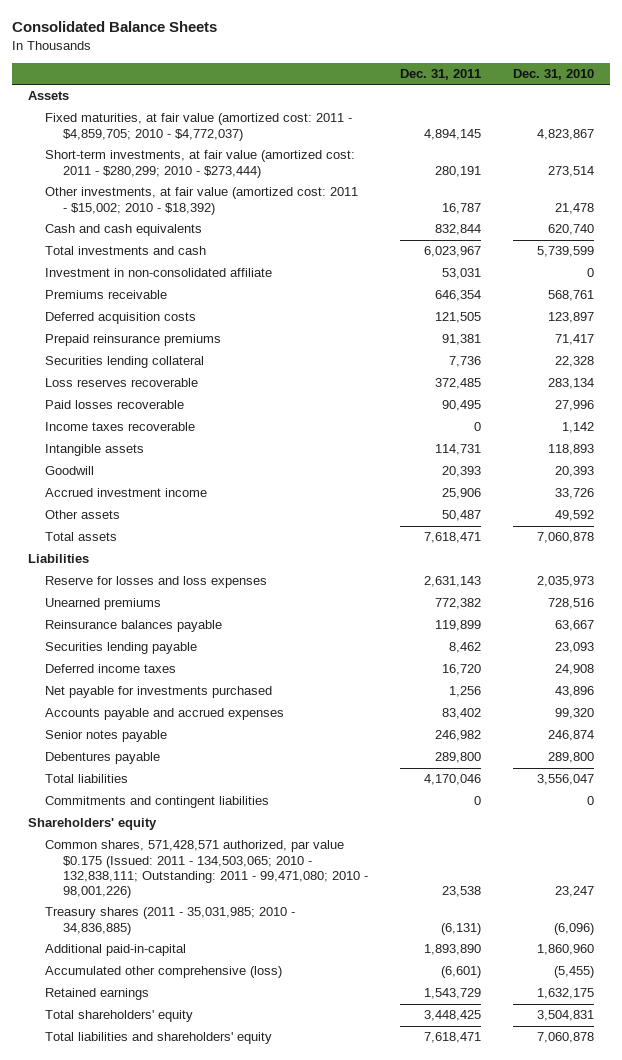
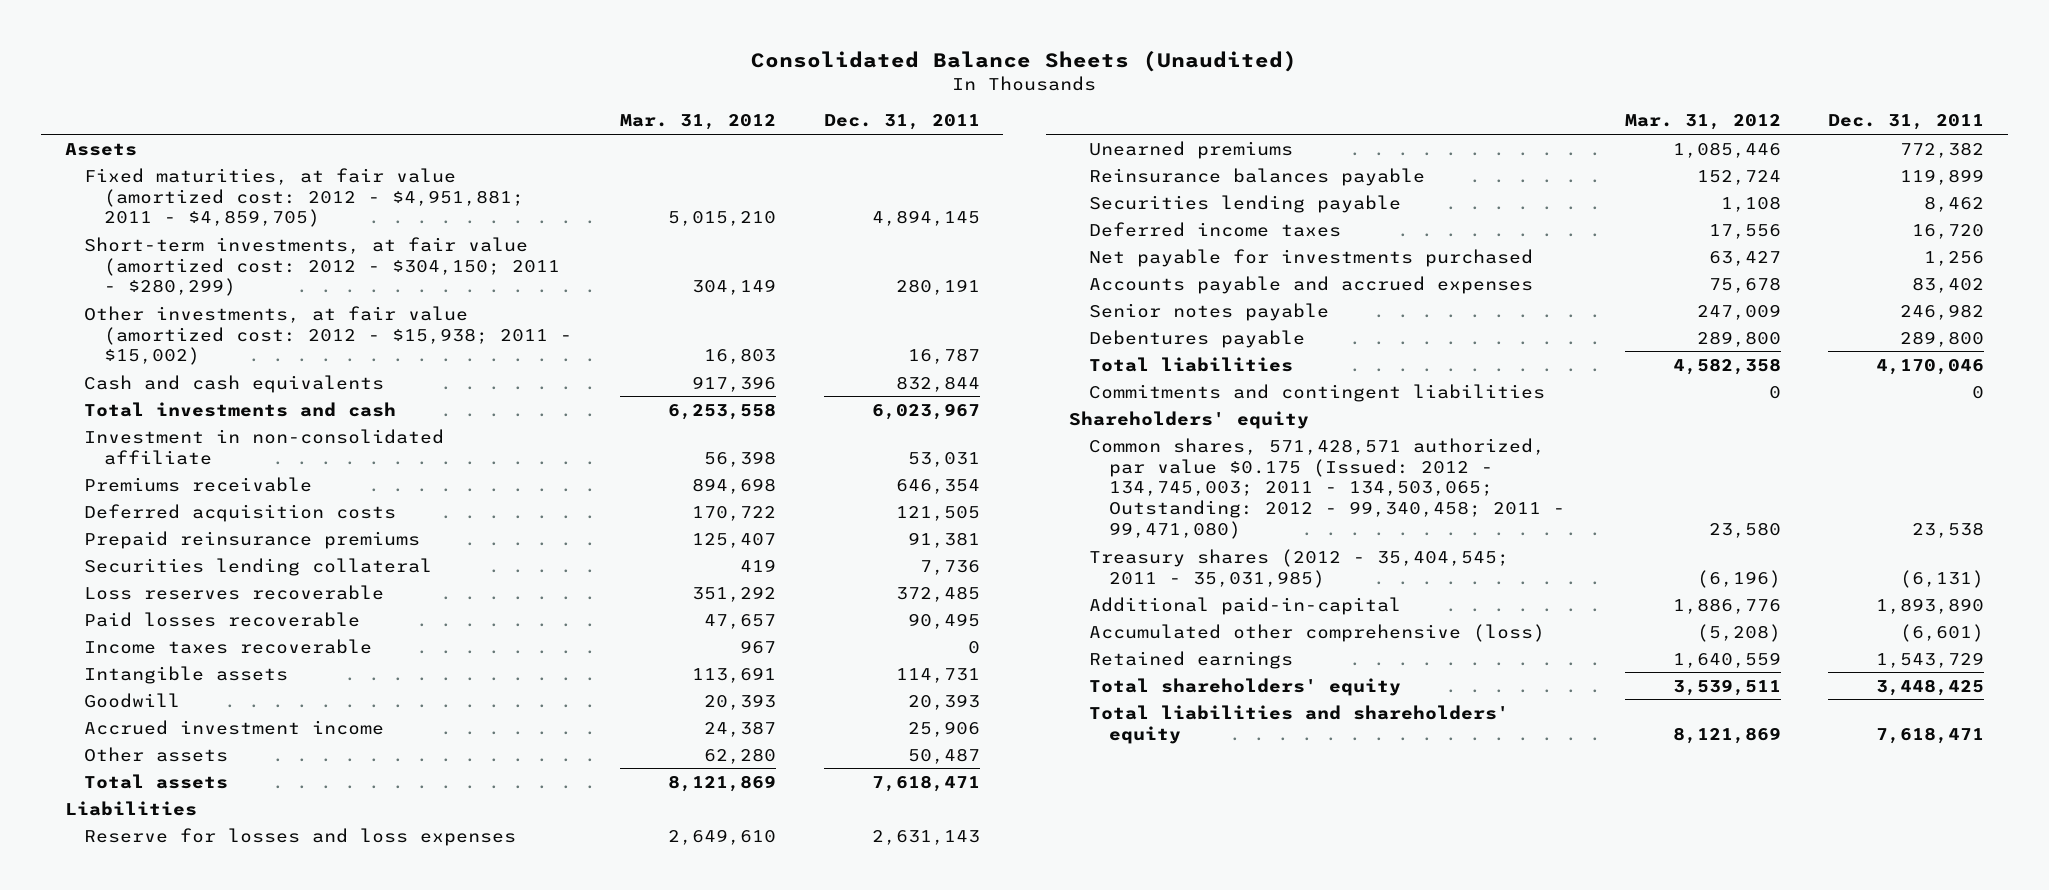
- Consolidated Balance Sheets
+ Consolidated Balance Sheets (Unaudited)
- | Dec. 31, 2011 | Dec. 31, 2010
+ | Mar. 31, 2012 | Dec. 31, 2011
- Fixed maturities, at fair value (amortized cost: 2011 - $4,859,705; 2010 - $4,772,037) | 4,894,145 | 4,823,867
- Short-term investments, at fair value (amortized cost: 2011 - $280,299; 2010 - $273,444) | 280,191 | 273,514
- Other investments, at fair value (amortized cost: 2011 - $15,002; 2010 - $18,392) | 16,787 | 21,478
+ Fixed maturities, at fair value (amortized cost: 2012 - $4,951,881; 2011 - $4,859,705) | 5,015,210 | 4,894,145
+ Short-term investments, at fair value (amortized cost: 2012 - $304,150; 2011 - $280,299) | 304,149 | 280,191
+ Other investments, at fair value (amortized cost: 2012 - $15,938; 2011 - $15,002) | 16,803 | 16,787
- Common shares, 571,428,571 authorized, par value $0.175 (Issued: 2011 - 134,503,065; 2010 - 132,838,111; Outstanding: 2011 - 99,471,080; 2010 - 98,001,226) | 23,538 | 23,247
- Treasury shares (2011 - 35,031,985; 2010 - 34,836,885) | (6,131) | (6,096)
+ Common shares, 571,428,571 authorized, par value $0.175 (Issued: 2012 - 134,745,003; 2011 - 134,503,065; Outstanding: 2012 - 99,340,458; 2011 - 99,471,080) | 23,580 | 23,538
+ Treasury shares (2012 - 35,404,545; 2011 - 35,031,985) | (6,196) | (6,131)

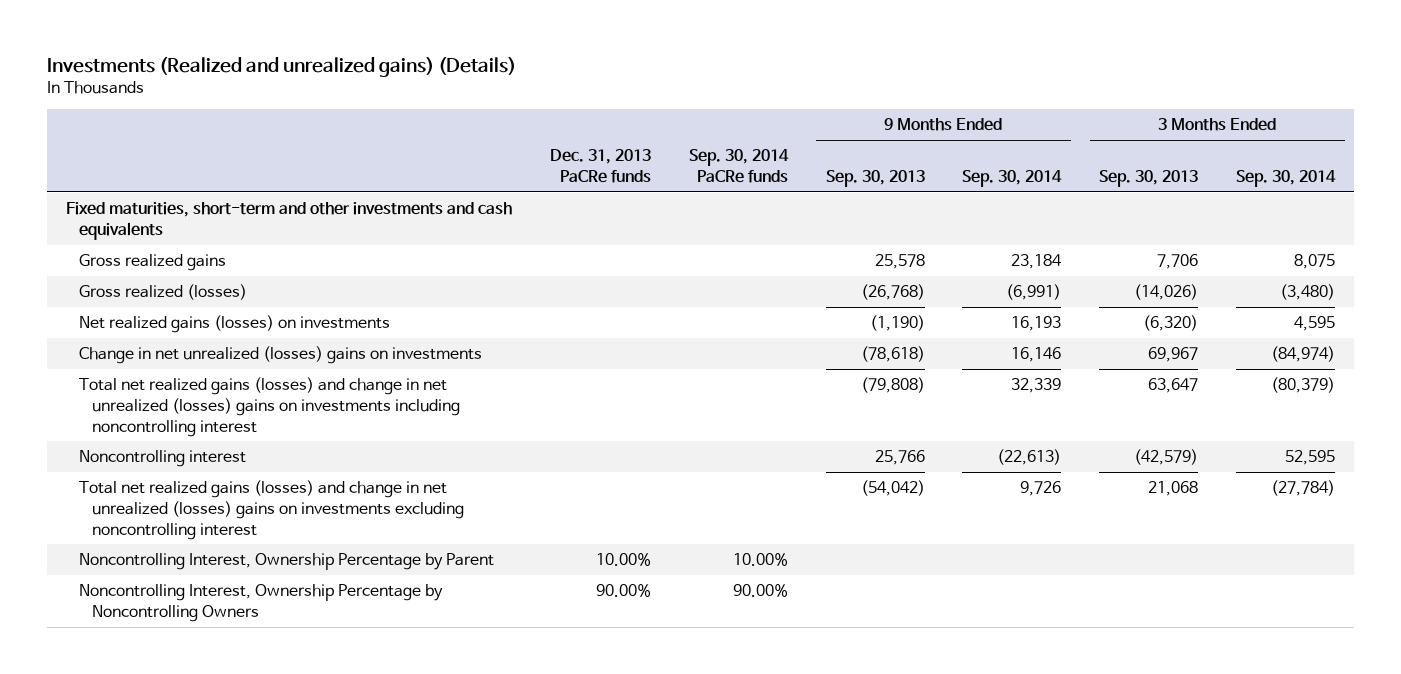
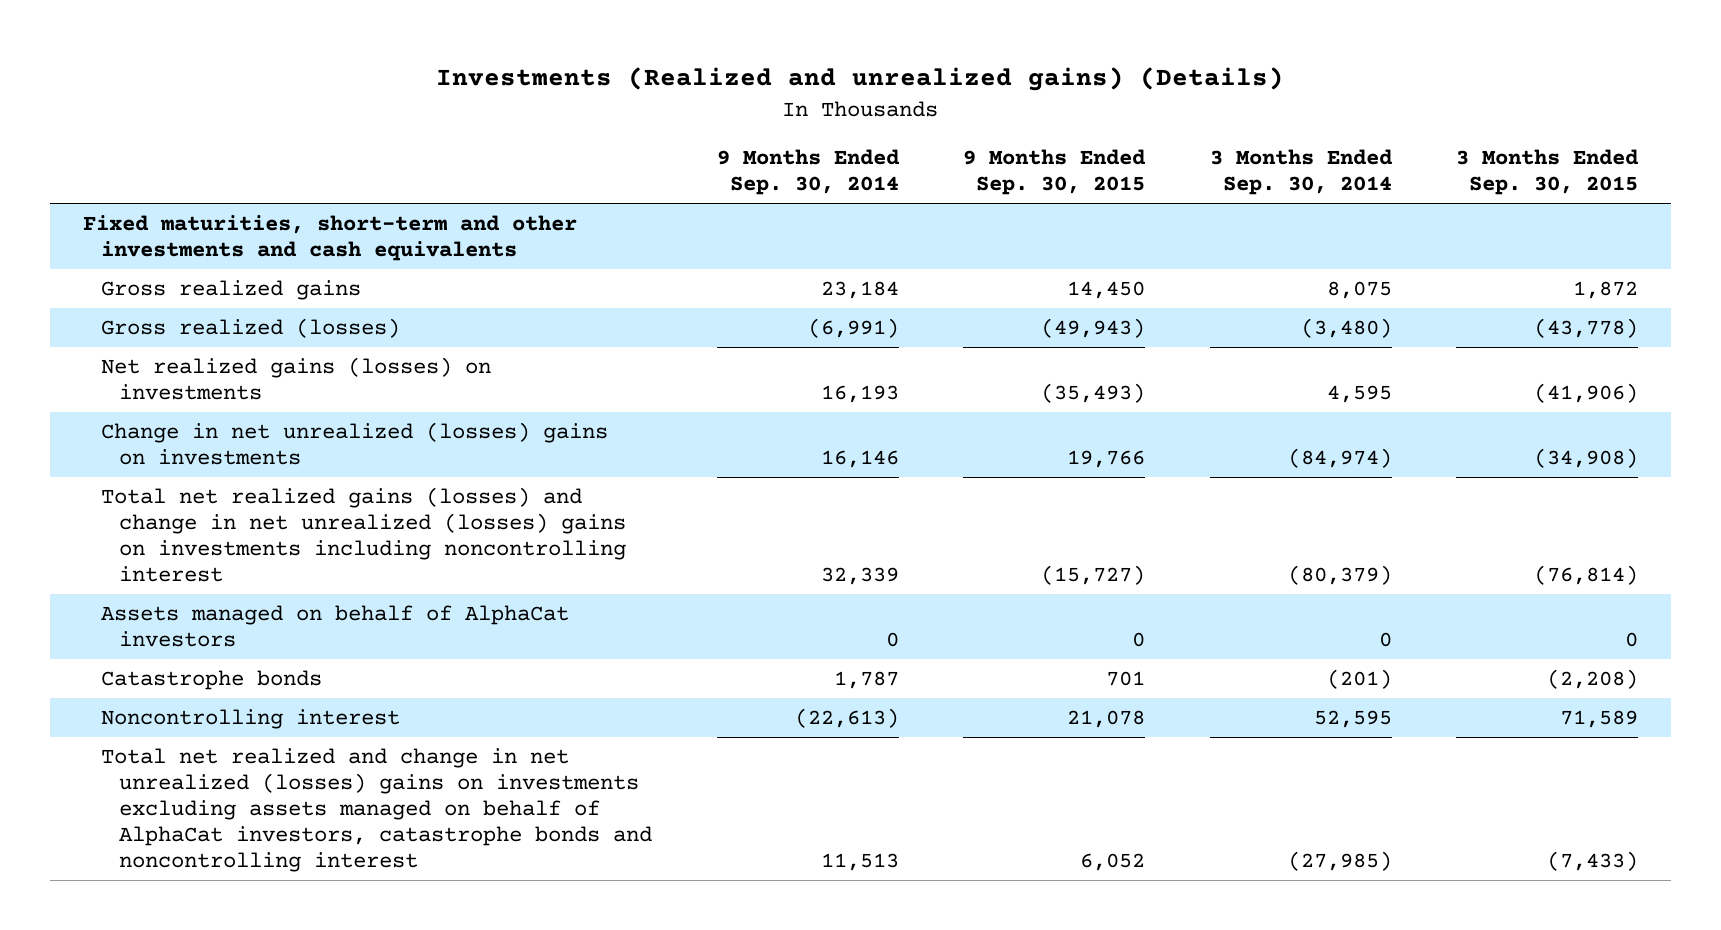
- | Dec. 31, 2013 PaCRe funds | Sep. 30, 2014 PaCRe funds | 9 Months Ended Sep. 30, 2013 | 9 Months Ended Sep. 30, 2014 | 3 Months Ended Sep. 30, 2013 | 3 Months Ended Sep. 30, 2014
+ | 9 Months Ended Sep. 30, 2014 | 9 Months Ended Sep. 30, 2015 | 3 Months Ended Sep. 30, 2014 | 3 Months Ended Sep. 30, 2015
+ Assets managed on behalf of AlphaCat investors | 0 | 0 | 0 | 0
+ Catastrophe bonds | 1,787 | 701 | (201) | (2,208)
- Total net realized gains (losses) and change in net unrealized (losses) gains on investments excluding noncontrolling interest | | | (54,042) | 9,726 | 21,068 | (27,784)
- Noncontrolling Interest, Ownership Percentage by Parent | 10.00% | 10.00% | | | |
- Noncontrolling Interest, Ownership Percentage by Noncontrolling Owners | 90.00% | 90.00% | | | |
+ Total net realized and change in net unrealized (losses) gains on investments excluding assets managed on behalf of AlphaCat investors, catastrophe bonds and noncontrolling interest | 11,513 | 6,052 | (27,985) | (7,433)

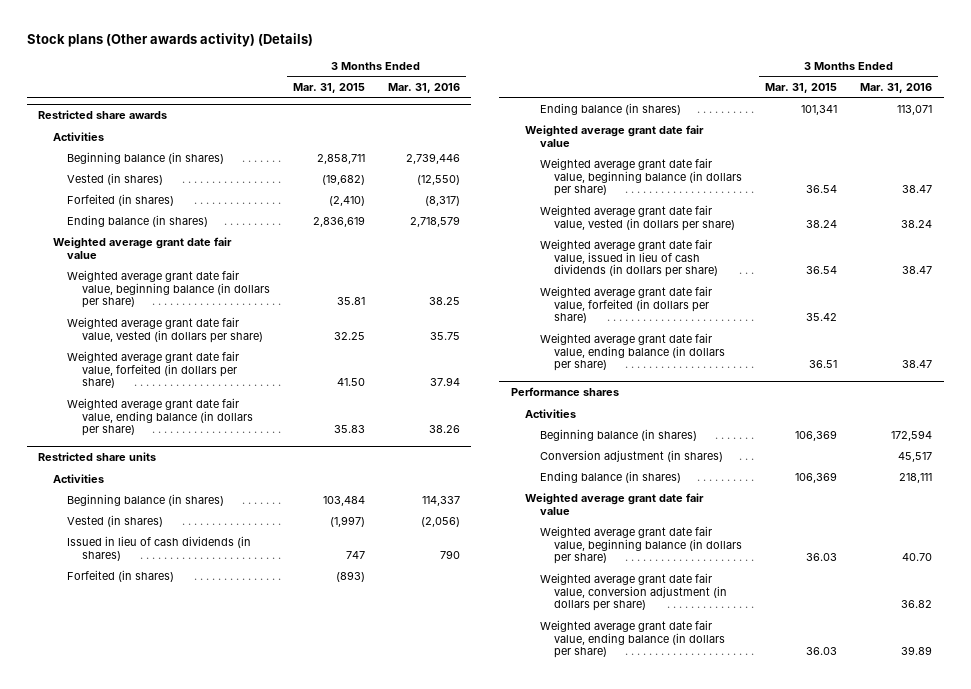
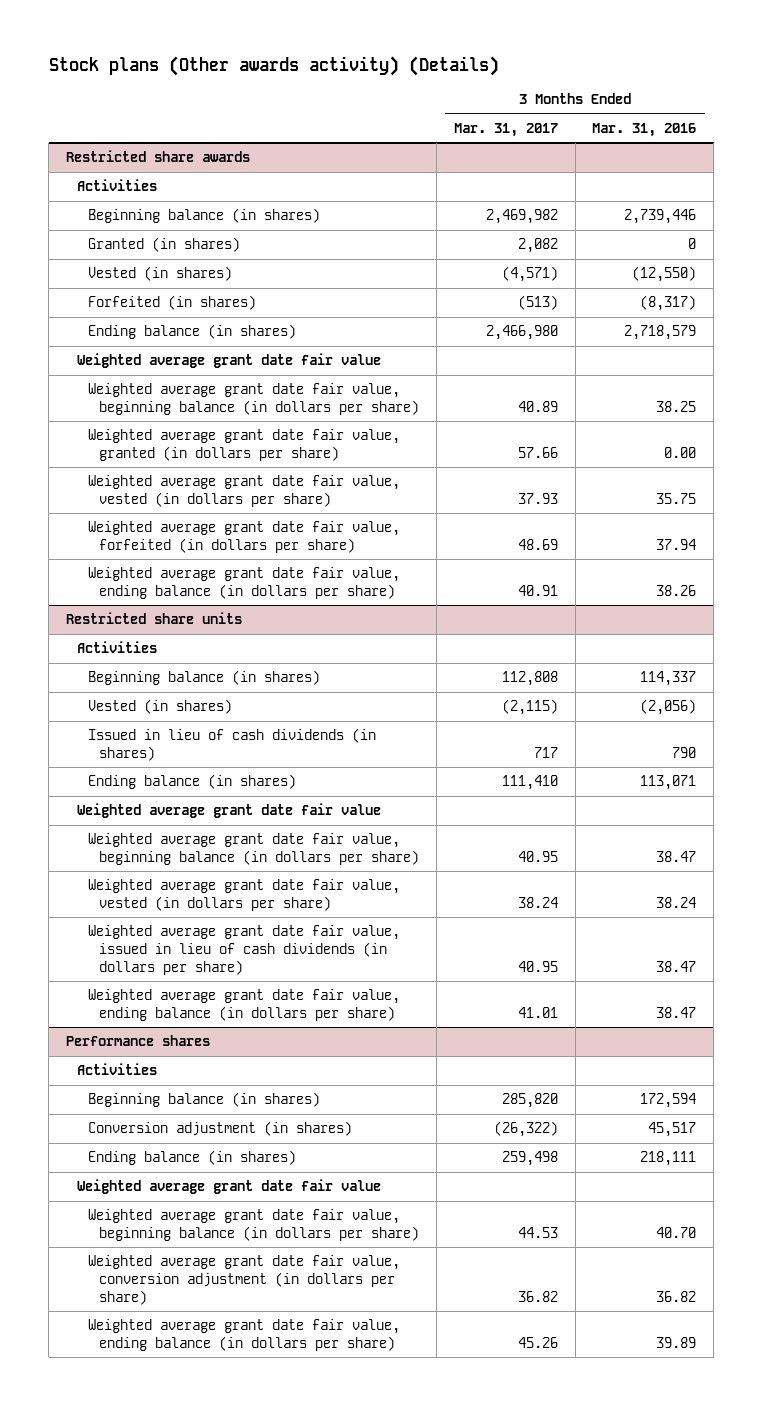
- | 3 Months Ended Mar. 31, 2015 | 3 Months Ended Mar. 31, 2016
+ | 3 Months Ended Mar. 31, 2017 | 3 Months Ended Mar. 31, 2016
@ Restricted share awards
+ Granted (in shares) | 2,082 | 0
+ Weighted average grant date fair value, granted (in dollars per share) | 57.66 | 0.00
@ Restricted share units
- Forfeited (in shares) | (893) |
- Weighted average grant date fair value, forfeited (in dollars per share) | 35.42 |

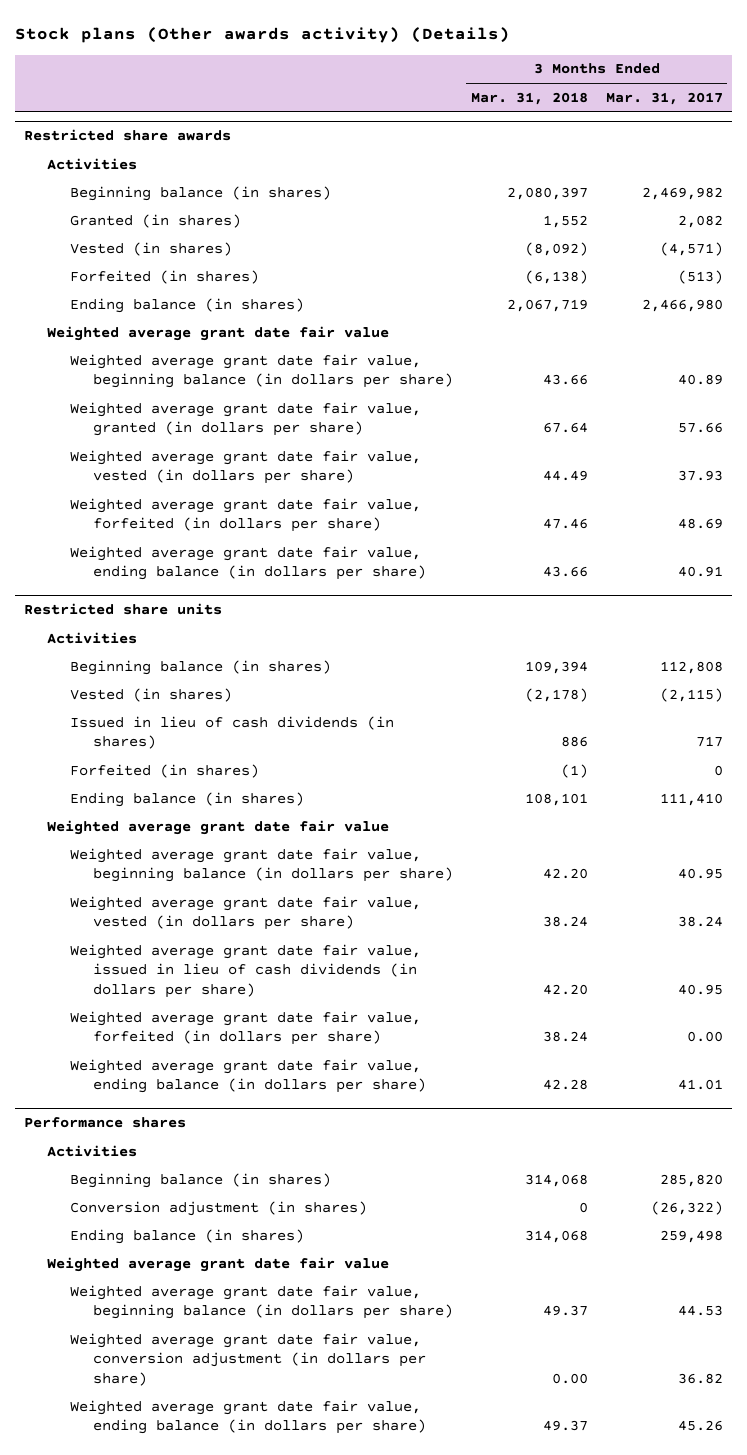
- | 3 Months Ended Mar. 31, 2017 | 3 Months Ended Mar. 31, 2016
+ | 3 Months Ended Mar. 31, 2018 | 3 Months Ended Mar. 31, 2017
@ Restricted share units
+ Forfeited (in shares) | (1) | 0
+ Weighted average grant date fair value, forfeited (in dollars per share) | 38.24 | 0.00

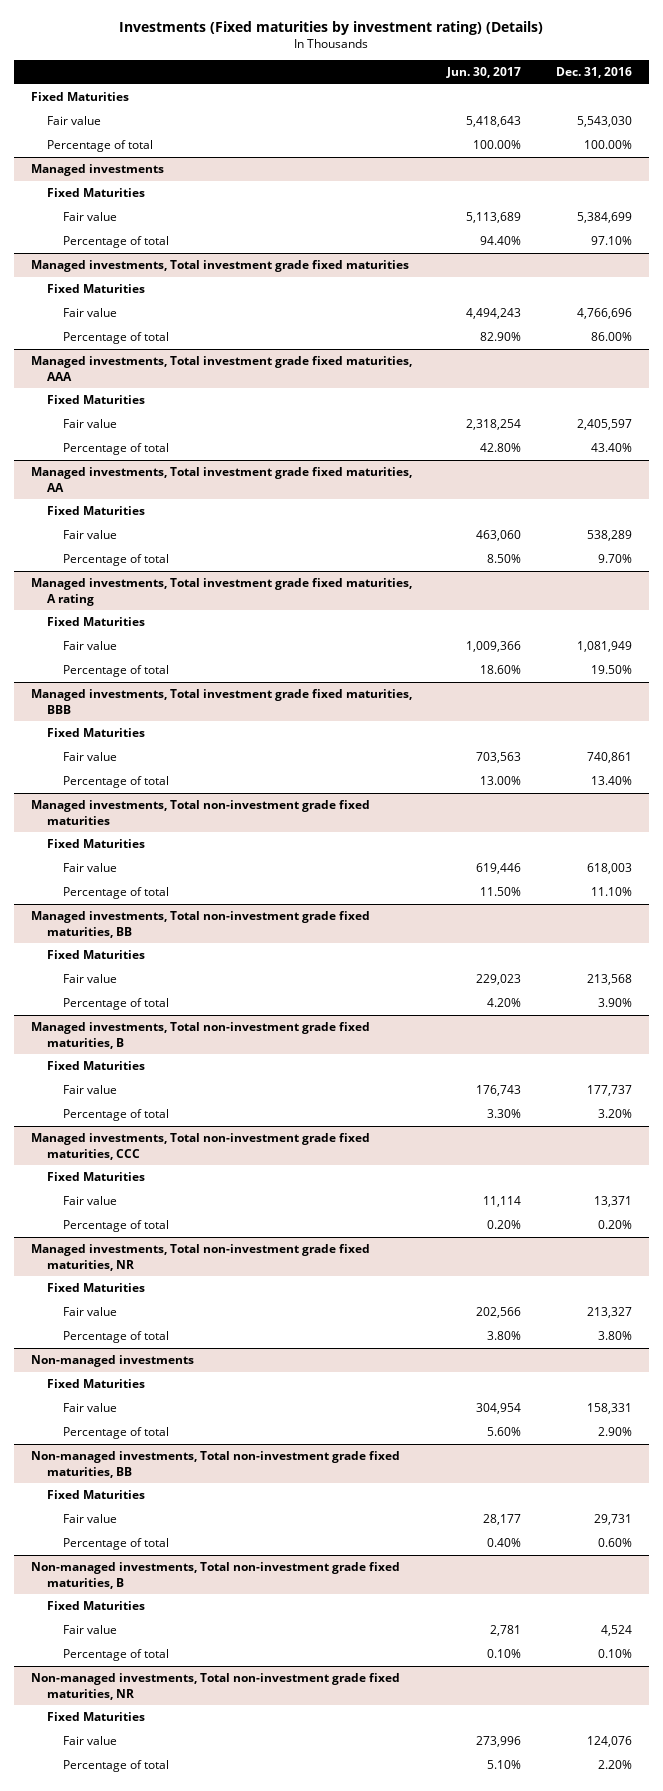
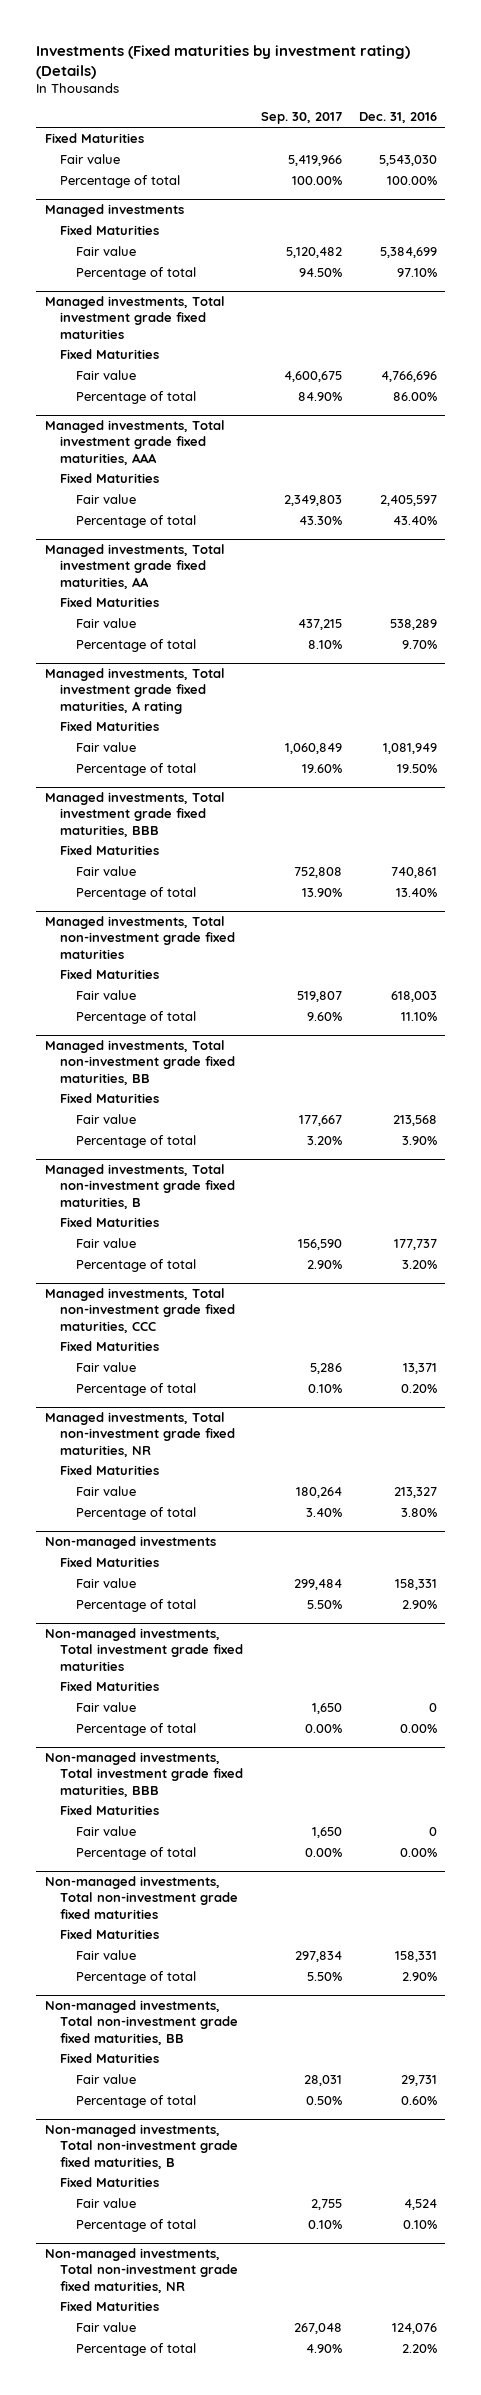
- | Jun. 30, 2017 | Dec. 31, 2016
+ | Sep. 30, 2017 | Dec. 31, 2016
+ Non-managed investments, Total investment grade fixed maturities
+ Fixed Maturities
+ Fair value | 1,650 | 0
+ Percentage of total | 0.00% | 0.00%
+ Non-managed investments, Total investment grade fixed maturities, BBB
+ Fixed Maturities
+ Fair value | 1,650 | 0
+ Percentage of total | 0.00% | 0.00%
+ Non-managed investments, Total non-investment grade fixed maturities
+ Fixed Maturities
+ Fair value | 297,834 | 158,331
+ Percentage of total | 5.50% | 2.90%

